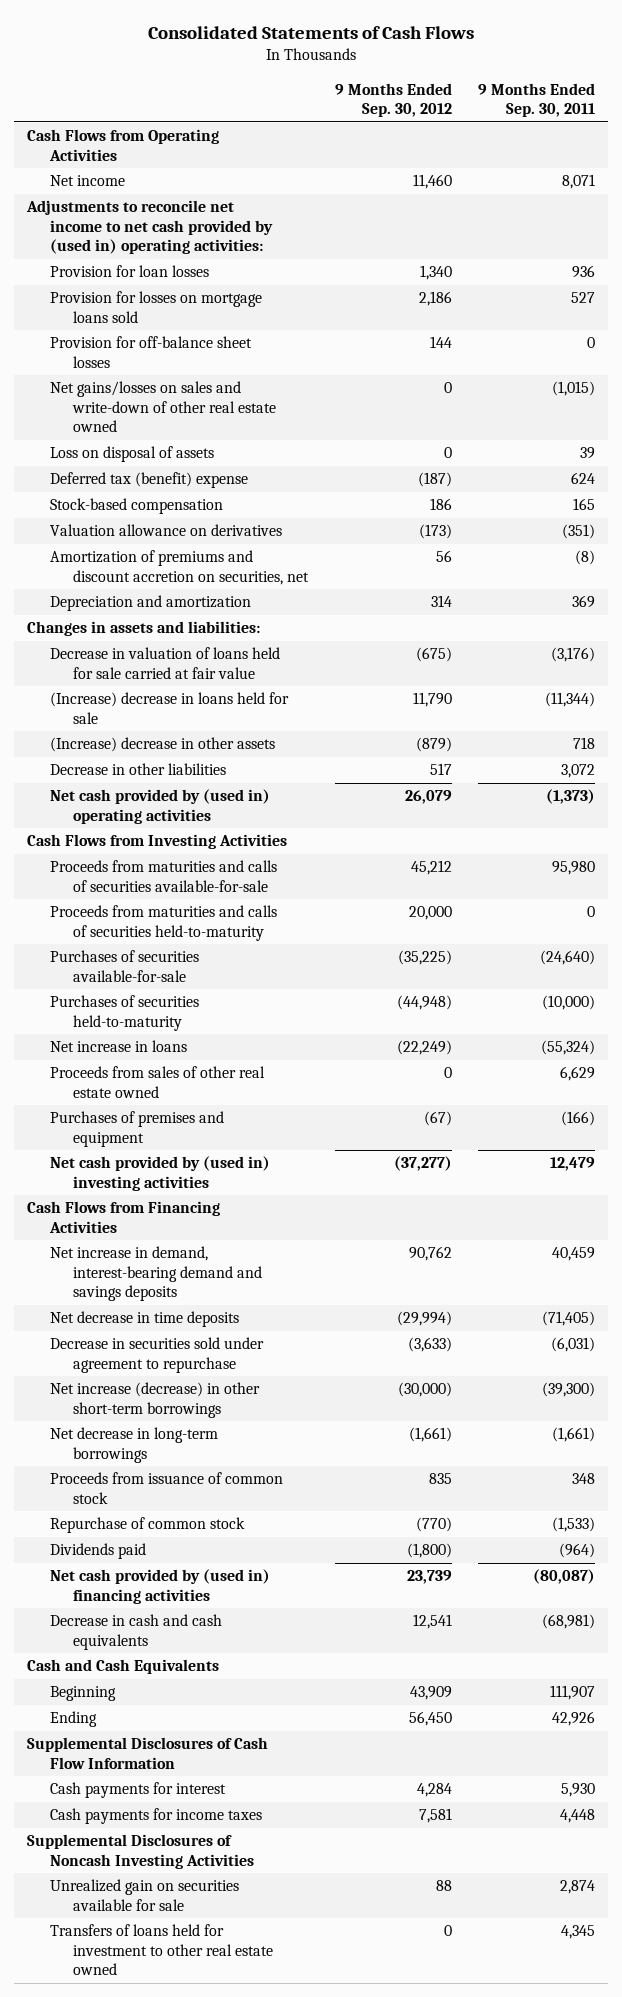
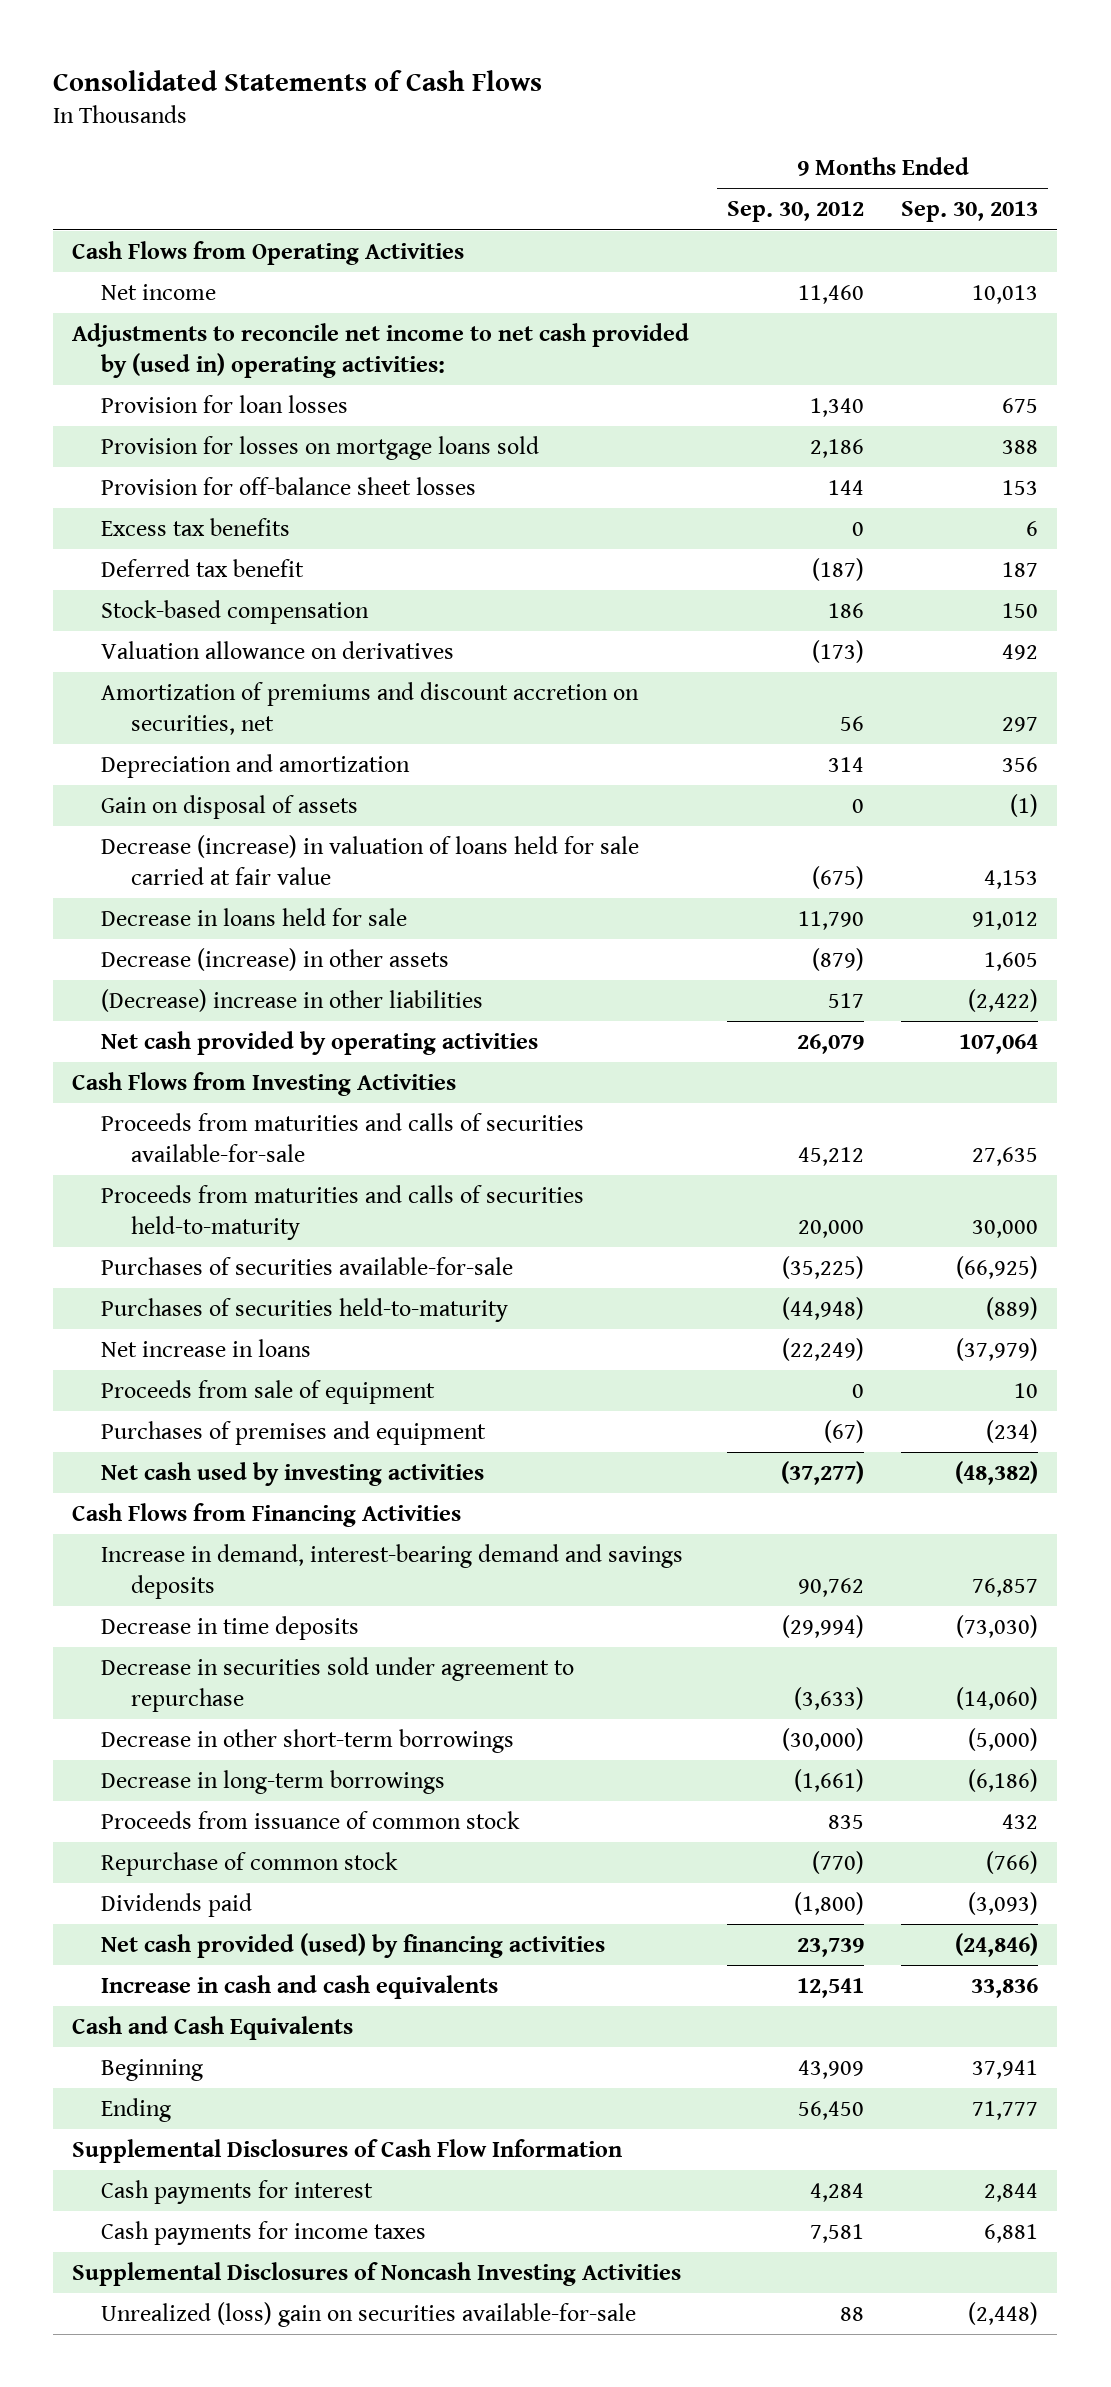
- | 9 Months Ended Sep. 30, 2012 | 9 Months Ended Sep. 30, 2011
+ | 9 Months Ended Sep. 30, 2012 | 9 Months Ended Sep. 30, 2013
- Net gains/losses on sales and write-down of other real estate owned | 0 | (1,015)
- Loss on disposal of assets | 0 | 39
- Deferred tax (benefit) expense | (187) | 624
+ Excess tax benefits | 0 | 6
+ Deferred tax benefit | (187) | 187
- Changes in assets and liabilities:
- Decrease in valuation of loans held for sale carried at fair value | (675) | (3,176)
- (Increase) decrease in loans held for sale | 11,790 | (11,344)
- (Increase) decrease in other assets | (879) | 718
- Decrease in other liabilities | 517 | 3,072
- Net cash provided by (used in) operating activities | 26,079 | (1,373)
+ Gain on disposal of assets | 0 | (1)
+ Decrease (increase) in valuation of loans held for sale carried at fair value | (675) | 4,153
+ Decrease in loans held for sale | 11,790 | 91,012
+ Decrease (increase) in other assets | (879) | 1,605
+ (Decrease) increase in other liabilities | 517 | (2,422)
+ Net cash provided by operating activities | 26,079 | 107,064
- Proceeds from sales of other real estate owned | 0 | 6,629
+ Proceeds from sale of equipment | 0 | 10
- Net cash provided by (used in) investing activities | (37,277) | 12,479
+ Net cash used by investing activities | (37,277) | (48,382)
- Net increase in demand, interest-bearing demand and savings deposits | 90,762 | 40,459
- Net decrease in time deposits | (29,994) | (71,405)
+ Increase in demand, interest-bearing demand and savings deposits | 90,762 | 76,857
+ Decrease in time deposits | (29,994) | (73,030)
- Net increase (decrease) in other short-term borrowings | (30,000) | (39,300)
- Net decrease in long-term borrowings | (1,661) | (1,661)
+ Decrease in other short-term borrowings | (30,000) | (5,000)
+ Decrease in long-term borrowings | (1,661) | (6,186)
- Net cash provided by (used in) financing activities | 23,739 | (80,087)
- Decrease in cash and cash equivalents | 12,541 | (68,981)
+ Net cash provided (used) by financing activities | 23,739 | (24,846)
+ Increase in cash and cash equivalents | 12,541 | 33,836
- Unrealized gain on securities available for sale | 88 | 2,874
- Transfers of loans held for investment to other real estate owned | 0 | 4,345
+ Unrealized (loss) gain on securities available-for-sale | 88 | (2,448)

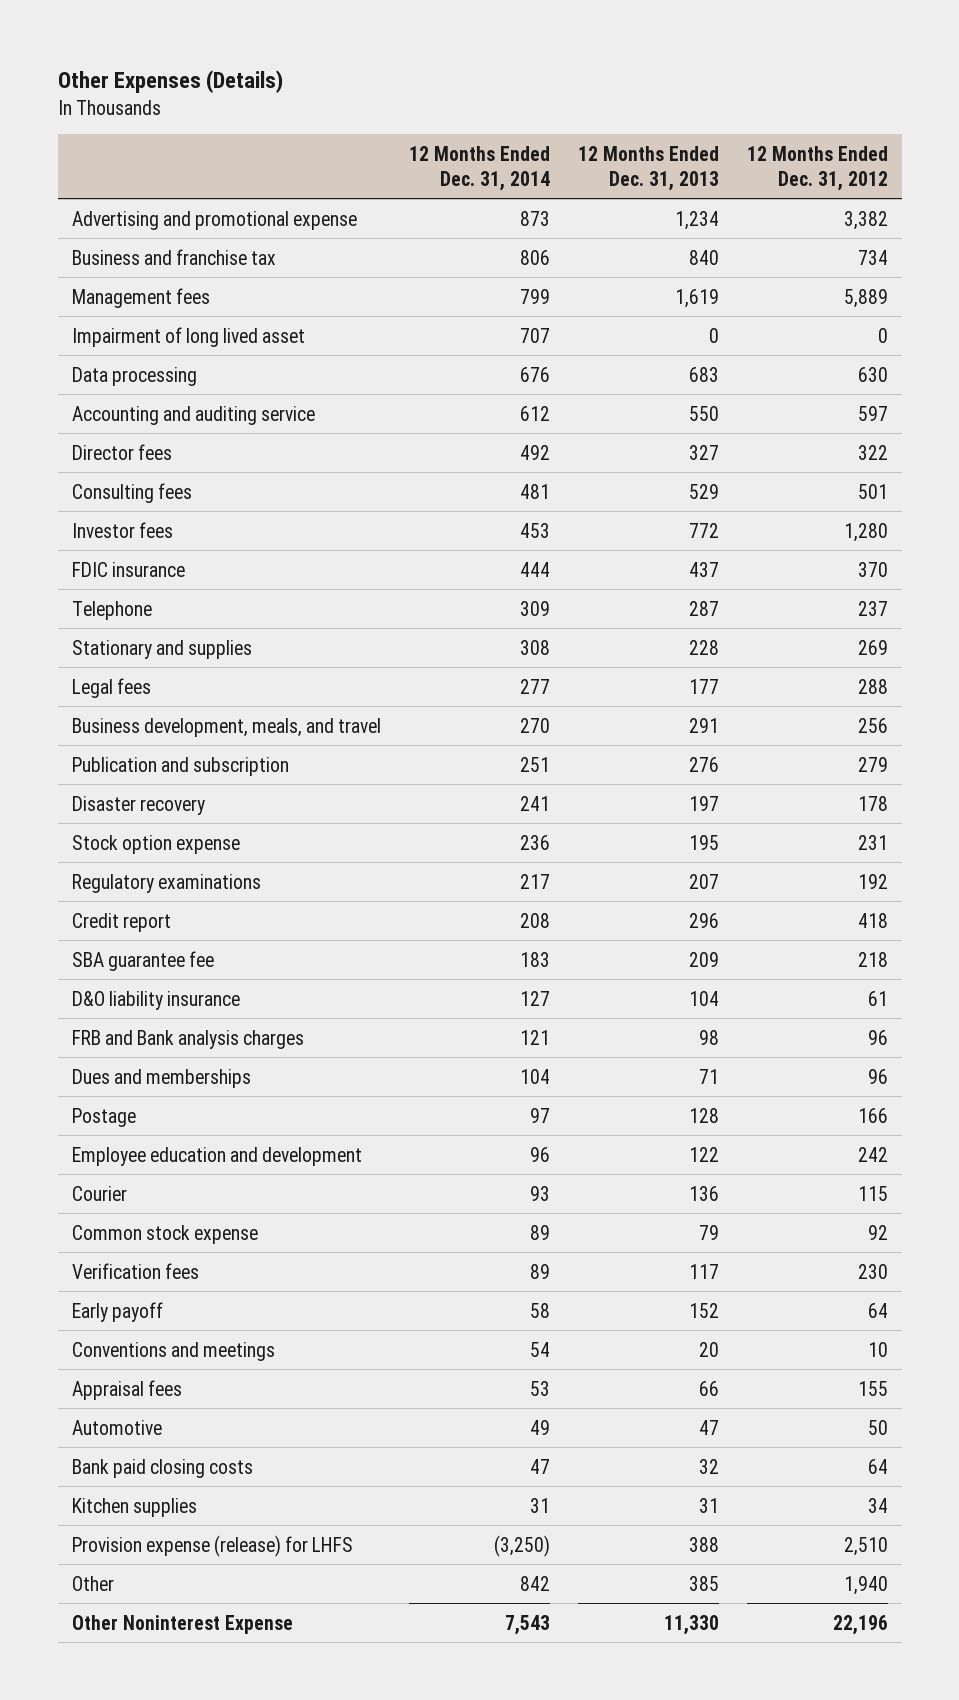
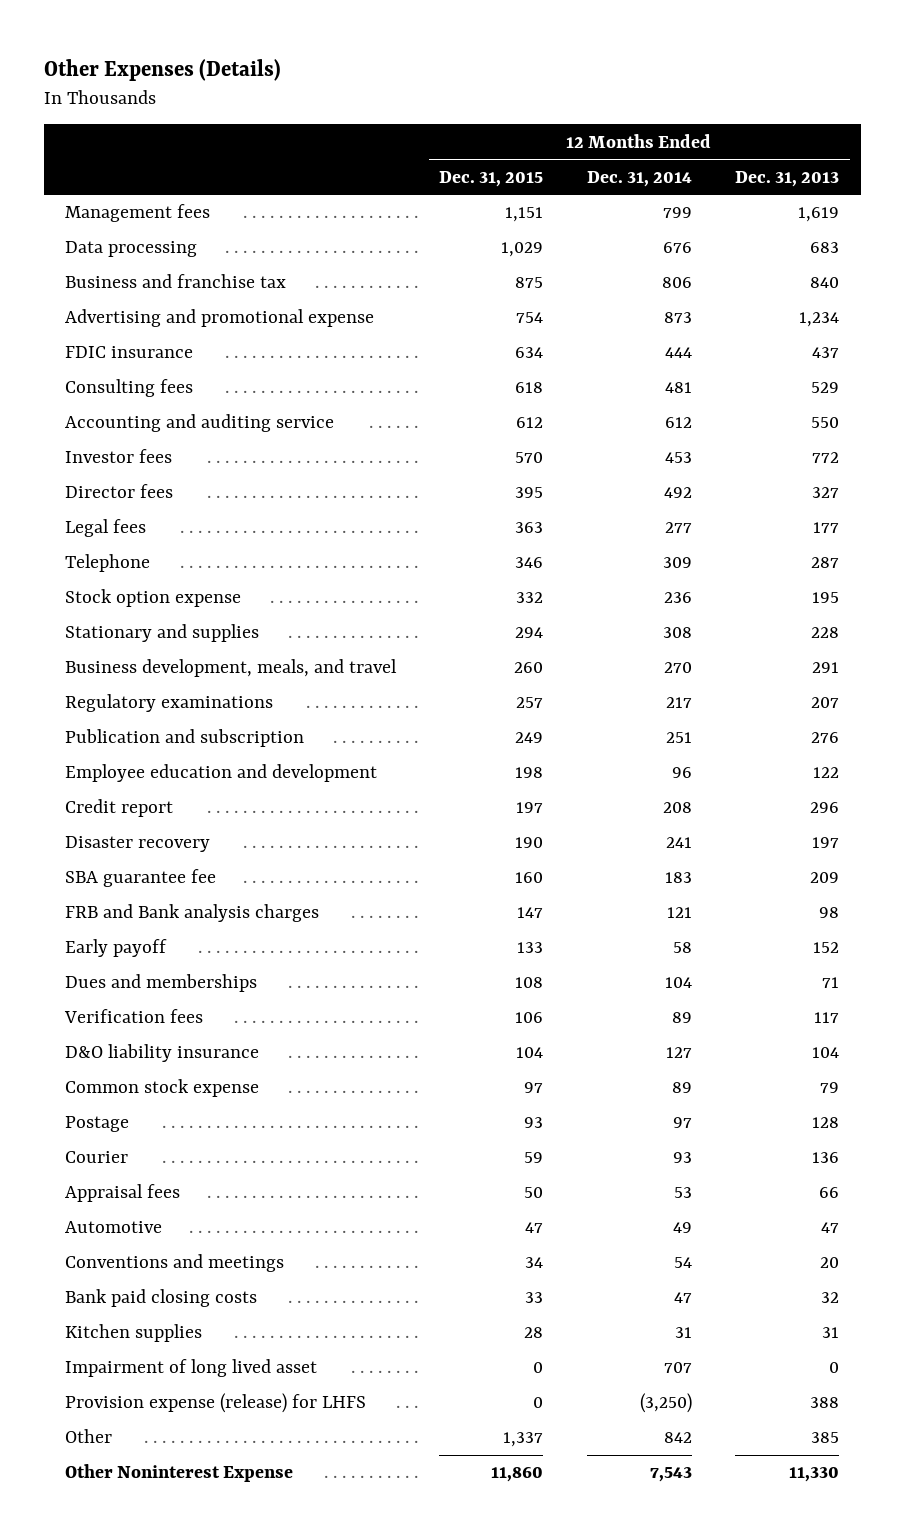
- | 12 Months Ended Dec. 31, 2014 | 12 Months Ended Dec. 31, 2013 | 12 Months Ended Dec. 31, 2012
+ | 12 Months Ended Dec. 31, 2015 | 12 Months Ended Dec. 31, 2014 | 12 Months Ended Dec. 31, 2013
moved down: Business and franchise tax | 875 | 806 | 840
moved down: Advertising and promotional expense | 754 | 873 | 1,234
moved up: FDIC insurance | 634 | 444 | 437
moved down: Accounting and auditing service | 612 | 612 | 550
moved down: Director fees | 395 | 492 | 327
moved up: Legal fees | 363 | 277 | 177
moved up: Stock option expense | 332 | 236 | 195
moved down: Publication and subscription | 249 | 251 | 276
moved up: Employee education and development | 198 | 96 | 122
moved down: Disaster recovery | 190 | 241 | 197
moved up: Early payoff | 133 | 58 | 152
moved up: Verification fees | 106 | 89 | 117
moved down: D&O liability insurance | 104 | 127 | 104
moved up: Common stock expense | 97 | 89 | 79
moved down: Conventions and meetings | 34 | 54 | 20
moved down: Impairment of long lived asset | 0 | 707 | 0

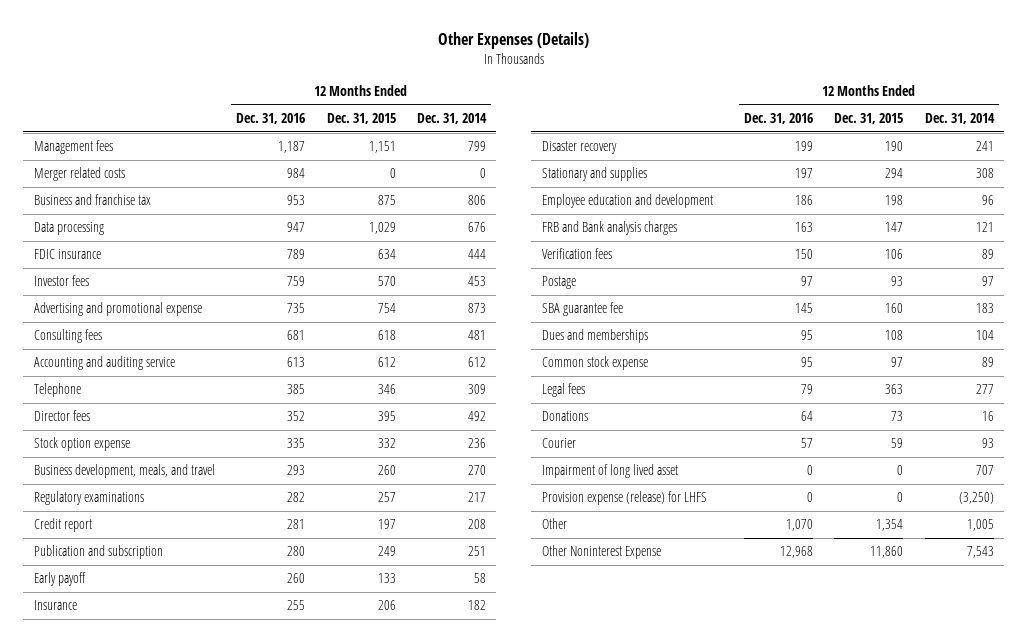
- | 12 Months Ended Dec. 31, 2015 | 12 Months Ended Dec. 31, 2014 | 12 Months Ended Dec. 31, 2013
+ | 12 Months Ended Dec. 31, 2016 | 12 Months Ended Dec. 31, 2015 | 12 Months Ended Dec. 31, 2014
+ Merger related costs | 984 | 0 | 0
moved down: Data processing | 947 | 1,029 | 676
moved up: Investor fees | 759 | 570 | 453
moved down: Advertising and promotional expense | 735 | 754 | 873
moved down: Director fees | 352 | 395 | 492
moved down: Publication and subscription | 280 | 249 | 251
moved up: Early payoff | 260 | 133 | 58
+ Insurance | 255 | 206 | 182
moved down: Stationary and supplies | 197 | 294 | 308
moved down: Employee education and development | 186 | 198 | 96
- D&O liability insurance | 104 | 127 | 104
moved down: SBA guarantee fee | 145 | 160 | 183
moved down: Dues and memberships | 95 | 108 | 104
moved down: Common stock expense | 95 | 97 | 89
moved down: Legal fees | 79 | 363 | 277
+ Donations | 64 | 73 | 16
- Appraisal fees | 50 | 53 | 66
- Automotive | 47 | 49 | 47
- Conventions and meetings | 34 | 54 | 20
- Bank paid closing costs | 33 | 47 | 32
- Kitchen supplies | 28 | 31 | 31
- Other | 1,337 | 842 | 385
+ Other | 1,070 | 1,354 | 1,005

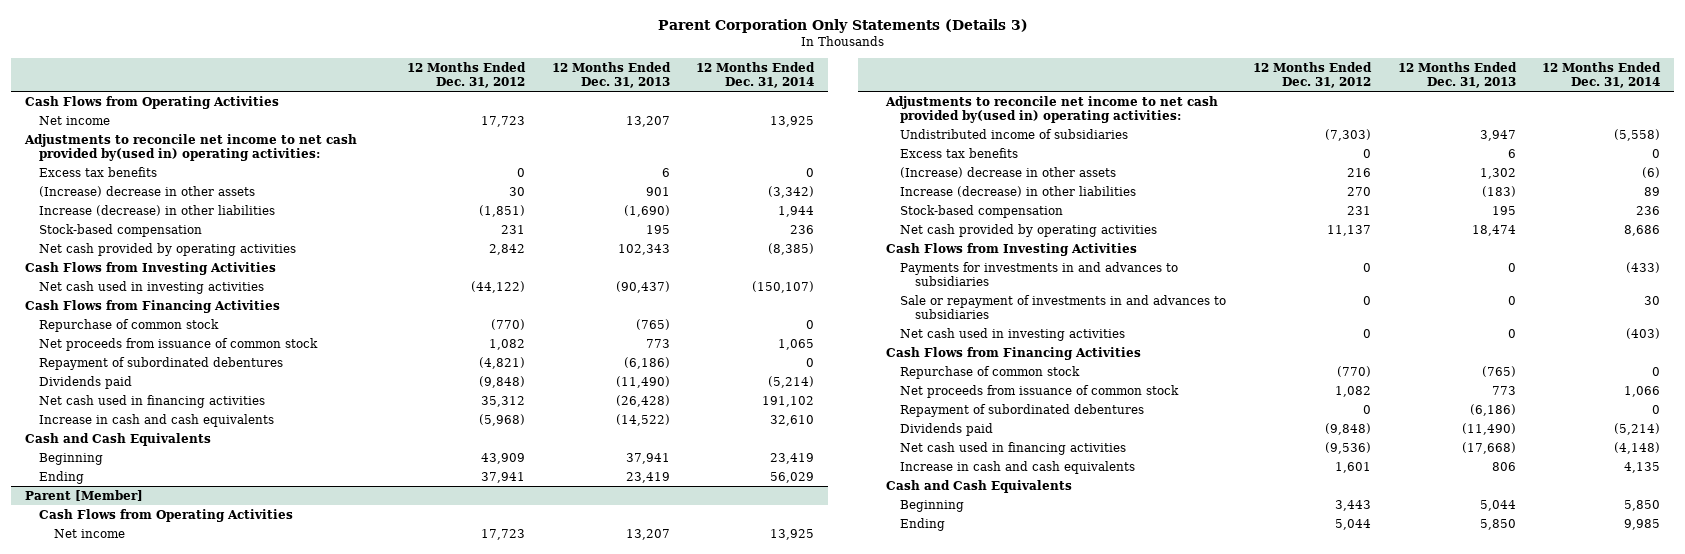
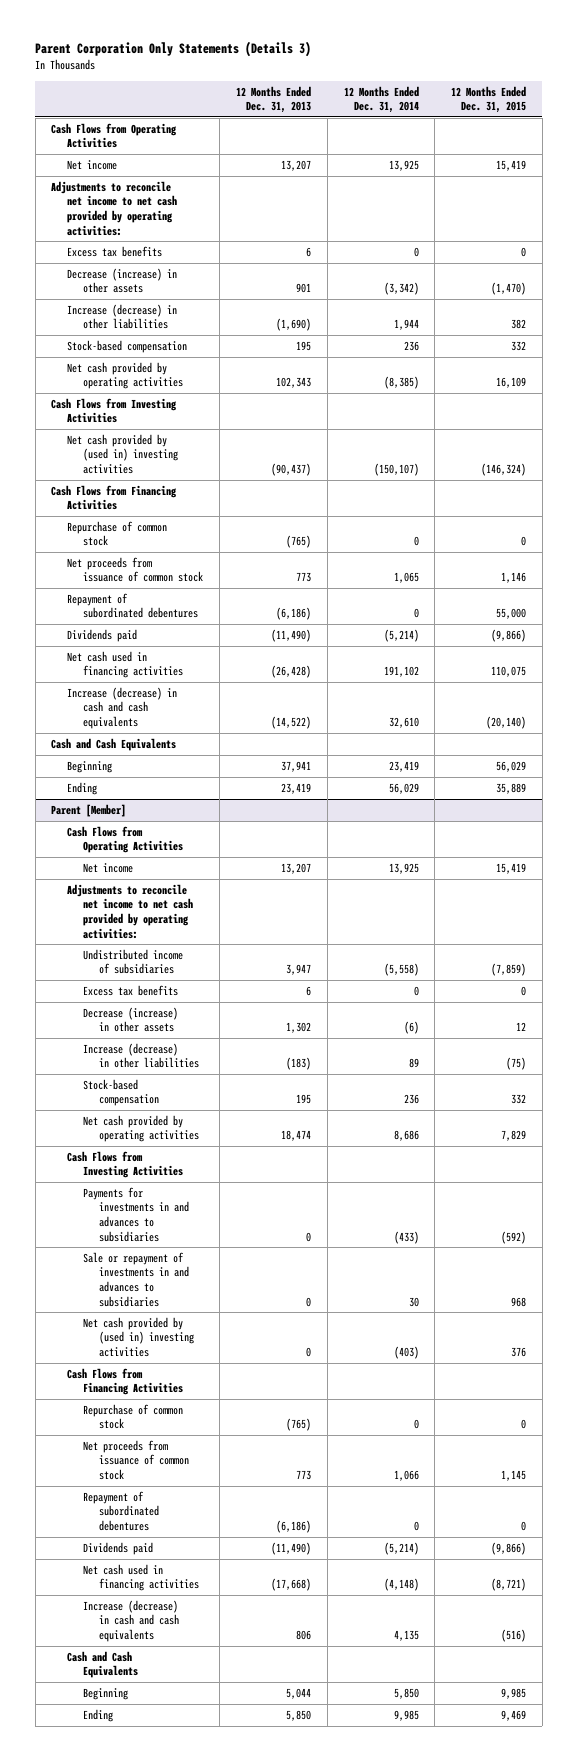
- | 12 Months Ended Dec. 31, 2012 | 12 Months Ended Dec. 31, 2013 | 12 Months Ended Dec. 31, 2014
+ | 12 Months Ended Dec. 31, 2013 | 12 Months Ended Dec. 31, 2014 | 12 Months Ended Dec. 31, 2015
- Adjustments to reconcile net income to net cash provided by(used in) operating activities:
+ Adjustments to reconcile net income to net cash provided by operating activities:
- (Increase) decrease in other assets | 30 | 901 | (3,342)
+ Decrease (increase) in other assets | 901 | (3,342) | (1,470)
- Net cash used in investing activities | (44,122) | (90,437) | (150,107)
+ Net cash provided by (used in) investing activities | (90,437) | (150,107) | (146,324)
- Increase in cash and cash equivalents | (5,968) | (14,522) | 32,610
+ Increase (decrease) in cash and cash equivalents | (14,522) | 32,610 | (20,140)
@ Parent [Member]
- Adjustments to reconcile net income to net cash provided by(used in) operating activities:
+ Adjustments to reconcile net income to net cash provided by operating activities:
- (Increase) decrease in other assets | 216 | 1,302 | (6)
+ Decrease (increase) in other assets | 1,302 | (6) | 12
- Net cash used in investing activities | 0 | 0 | (403)
+ Net cash provided by (used in) investing activities | 0 | (403) | 376
- Increase in cash and cash equivalents | 1,601 | 806 | 4,135
+ Increase (decrease) in cash and cash equivalents | 806 | 4,135 | (516)

